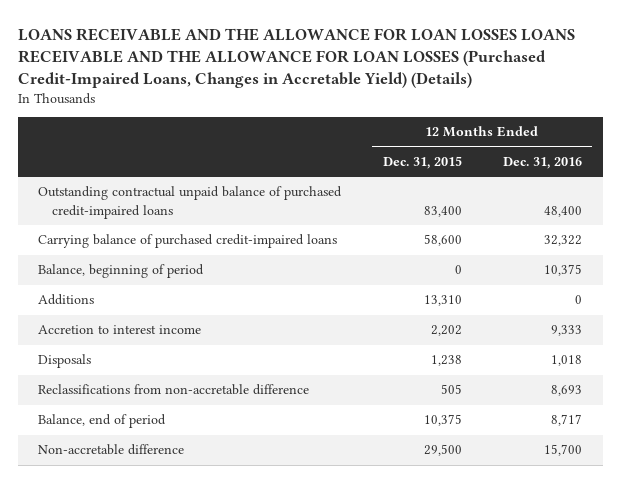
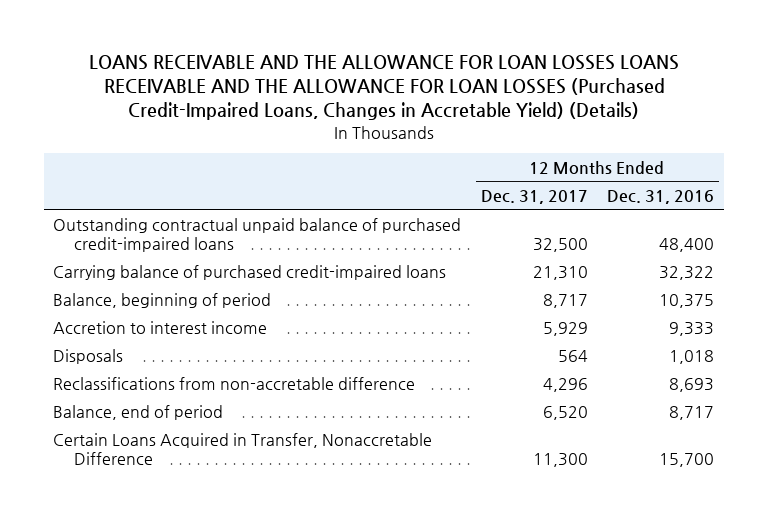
- | 12 Months Ended Dec. 31, 2015 | 12 Months Ended Dec. 31, 2016
+ | 12 Months Ended Dec. 31, 2017 | 12 Months Ended Dec. 31, 2016
- Additions | 13,310 | 0
- Non-accretable difference | 29,500 | 15,700
+ Certain Loans Acquired in Transfer, Nonaccretable Difference | 11,300 | 15,700

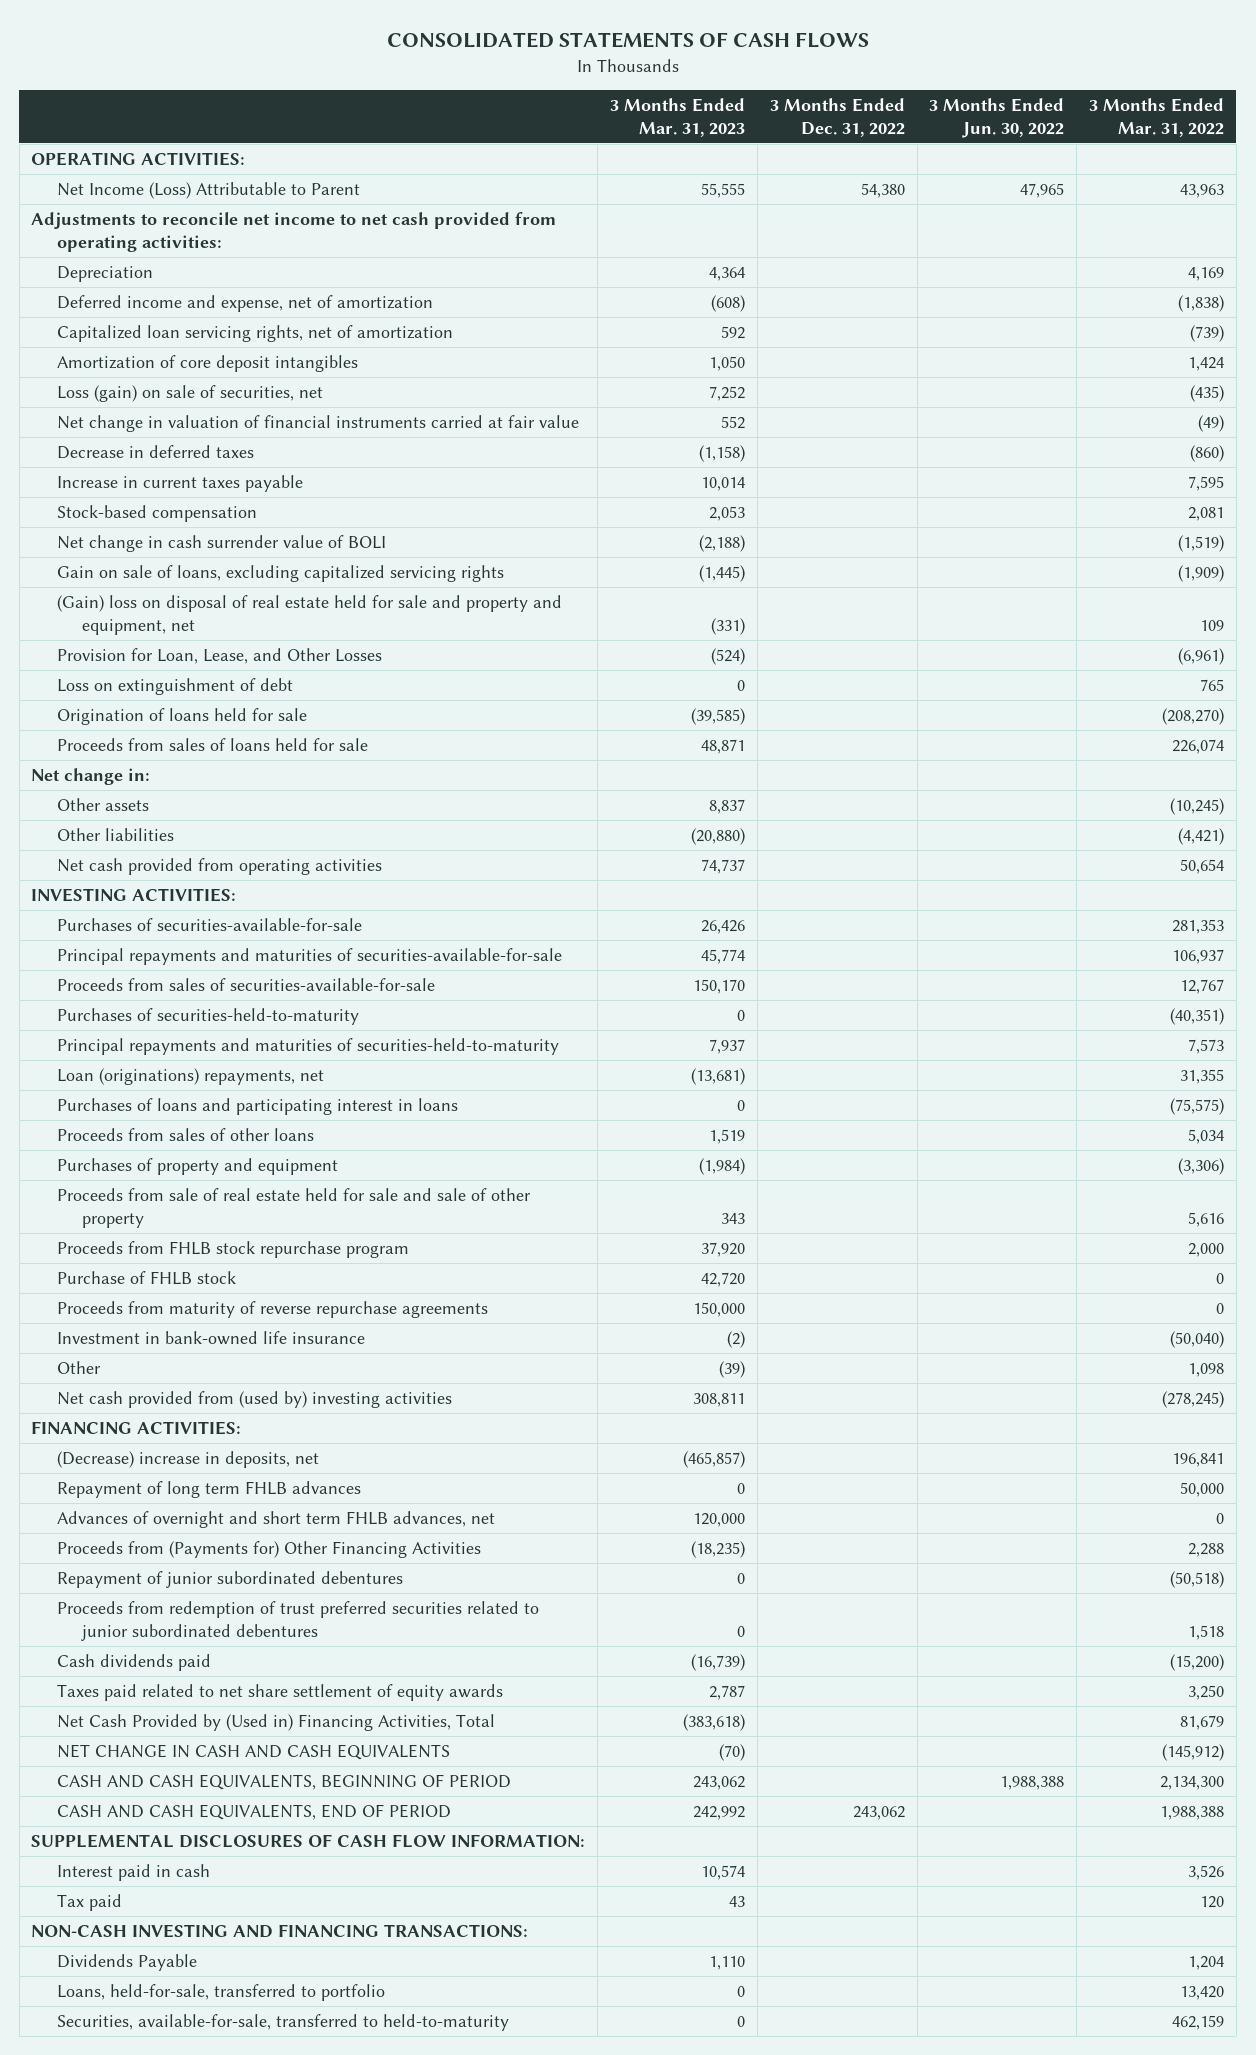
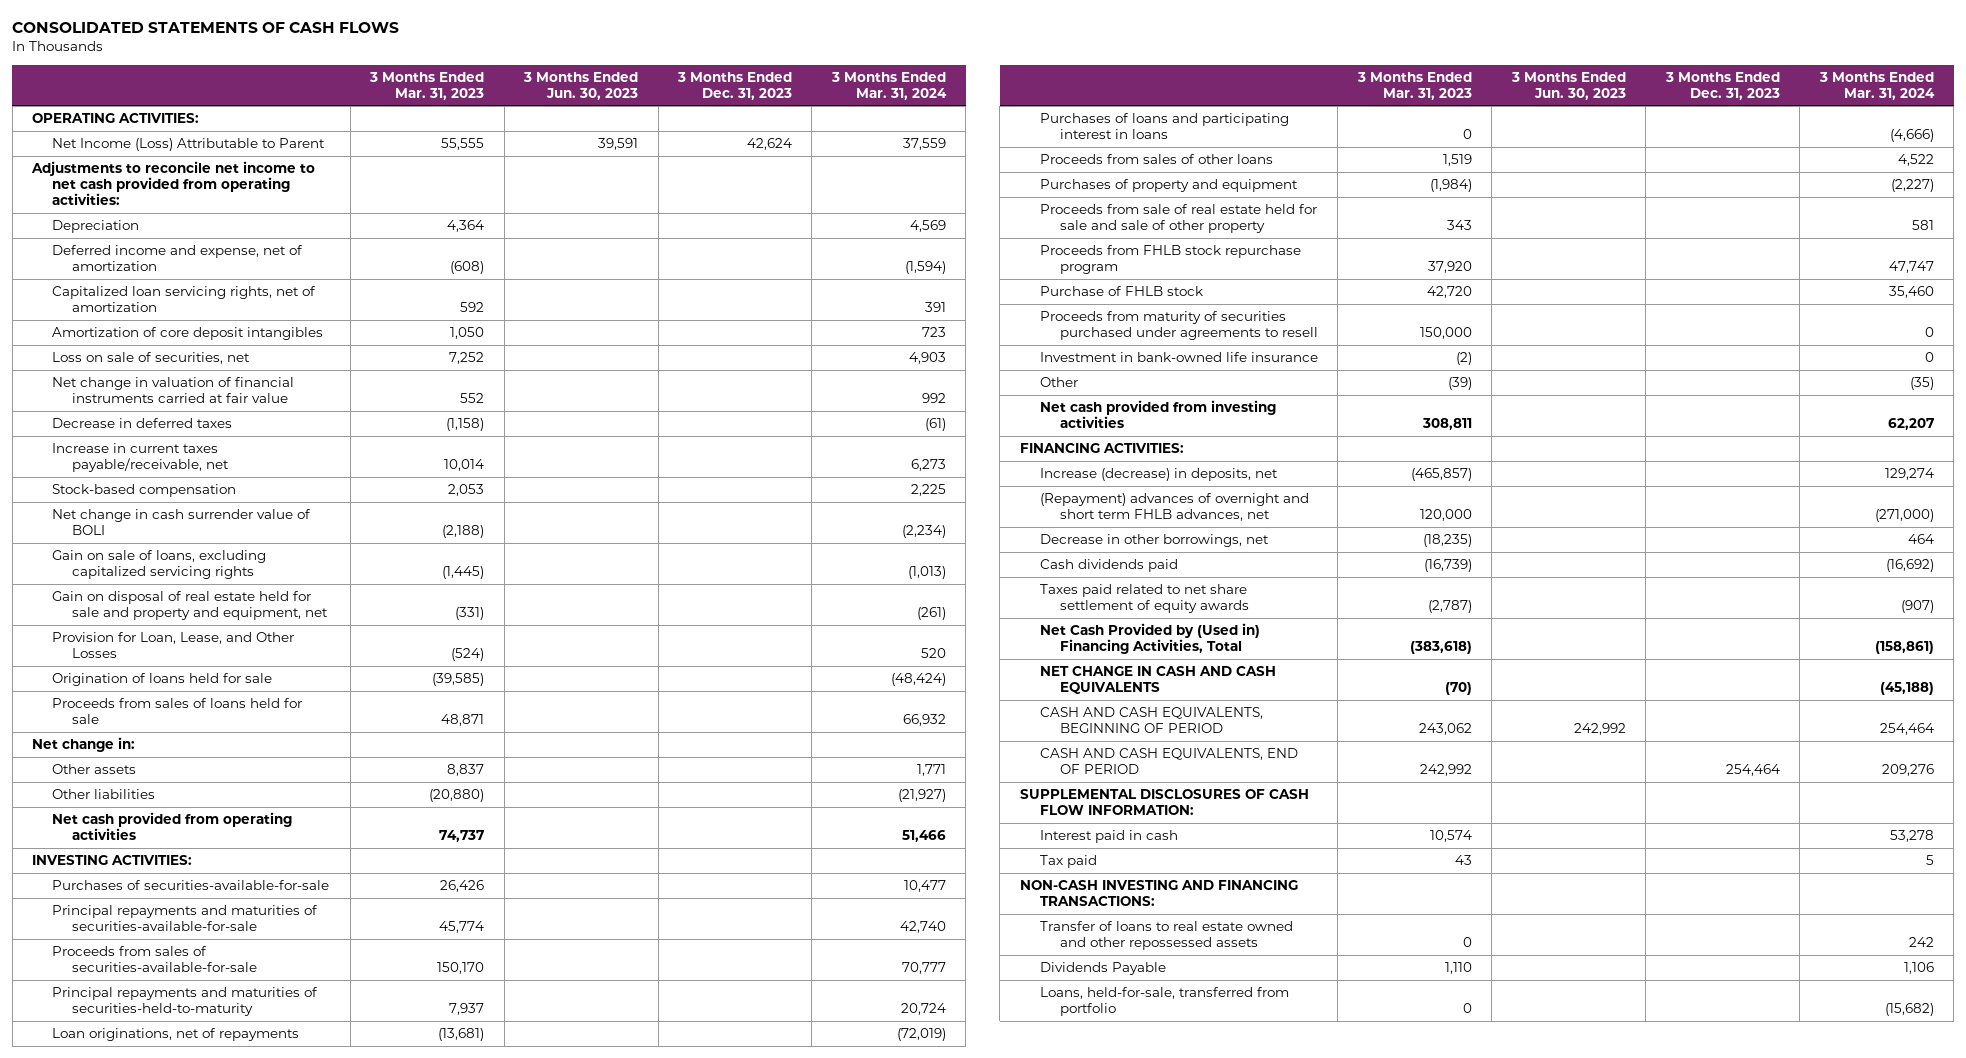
- | 3 Months Ended Mar. 31, 2023 | 3 Months Ended Dec. 31, 2022 | 3 Months Ended Jun. 30, 2022 | 3 Months Ended Mar. 31, 2022
+ | 3 Months Ended Mar. 31, 2023 | 3 Months Ended Jun. 30, 2023 | 3 Months Ended Dec. 31, 2023 | 3 Months Ended Mar. 31, 2024
- Loss (gain) on sale of securities, net | 7,252 | | | (435)
+ Loss on sale of securities, net | 7,252 | | | 4,903
- Increase in current taxes payable | 10,014 | | | 7,595
+ Increase in current taxes payable/receivable, net | 10,014 | | | 6,273
- (Gain) loss on disposal of real estate held for sale and property and equipment, net | (331) | | | 109
+ Gain on disposal of real estate held for sale and property and equipment, net | (331) | | | (261)
- Loss on extinguishment of debt | 0 | | | 765
- Purchases of securities-held-to-maturity | 0 | | | (40,351)
- Loan (originations) repayments, net | (13,681) | | | 31,355
+ Loan originations, net of repayments | (13,681) | | | (72,019)
- Proceeds from maturity of reverse repurchase agreements | 150,000 | | | 0
+ Proceeds from maturity of securities purchased under agreements to resell | 150,000 | | | 0
- Net cash provided from (used by) investing activities | 308,811 | | | (278,245)
+ Net cash provided from investing activities | 308,811 | | | 62,207
- (Decrease) increase in deposits, net | (465,857) | | | 196,841
- Repayment of long term FHLB advances | 0 | | | 50,000
- Advances of overnight and short term FHLB advances, net | 120,000 | | | 0
- Proceeds from (Payments for) Other Financing Activities | (18,235) | | | 2,288
- Repayment of junior subordinated debentures | 0 | | | (50,518)
- Proceeds from redemption of trust preferred securities related to junior subordinated debentures | 0 | | | 1,518
+ Increase (decrease) in deposits, net | (465,857) | | | 129,274
+ (Repayment) advances of overnight and short term FHLB advances, net | 120,000 | | | (271,000)
+ Decrease in other borrowings, net | (18,235) | | | 464
- Taxes paid related to net share settlement of equity awards | 2,787 | | | 3,250
+ Taxes paid related to net share settlement of equity awards | (2,787) | | | (907)
+ Transfer of loans to real estate owned and other repossessed assets | 0 | | | 242
- Loans, held-for-sale, transferred to portfolio | 0 | | | 13,420
- Securities, available-for-sale, transferred to held-to-maturity | 0 | | | 462,159
+ Loans, held-for-sale, transferred from portfolio | 0 | | | (15,682)

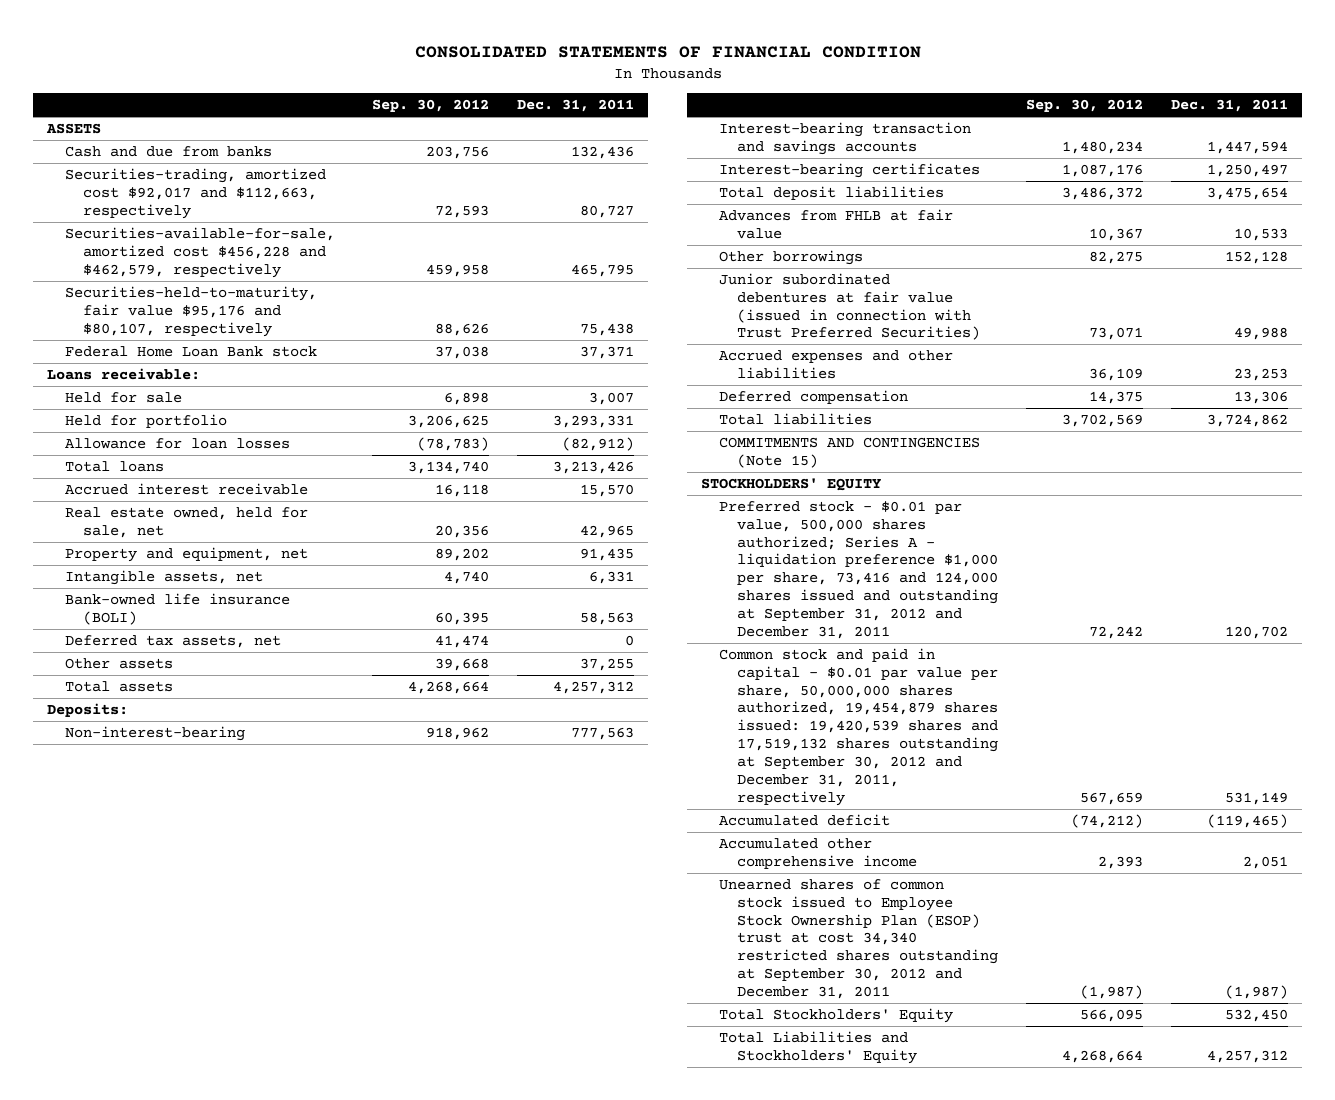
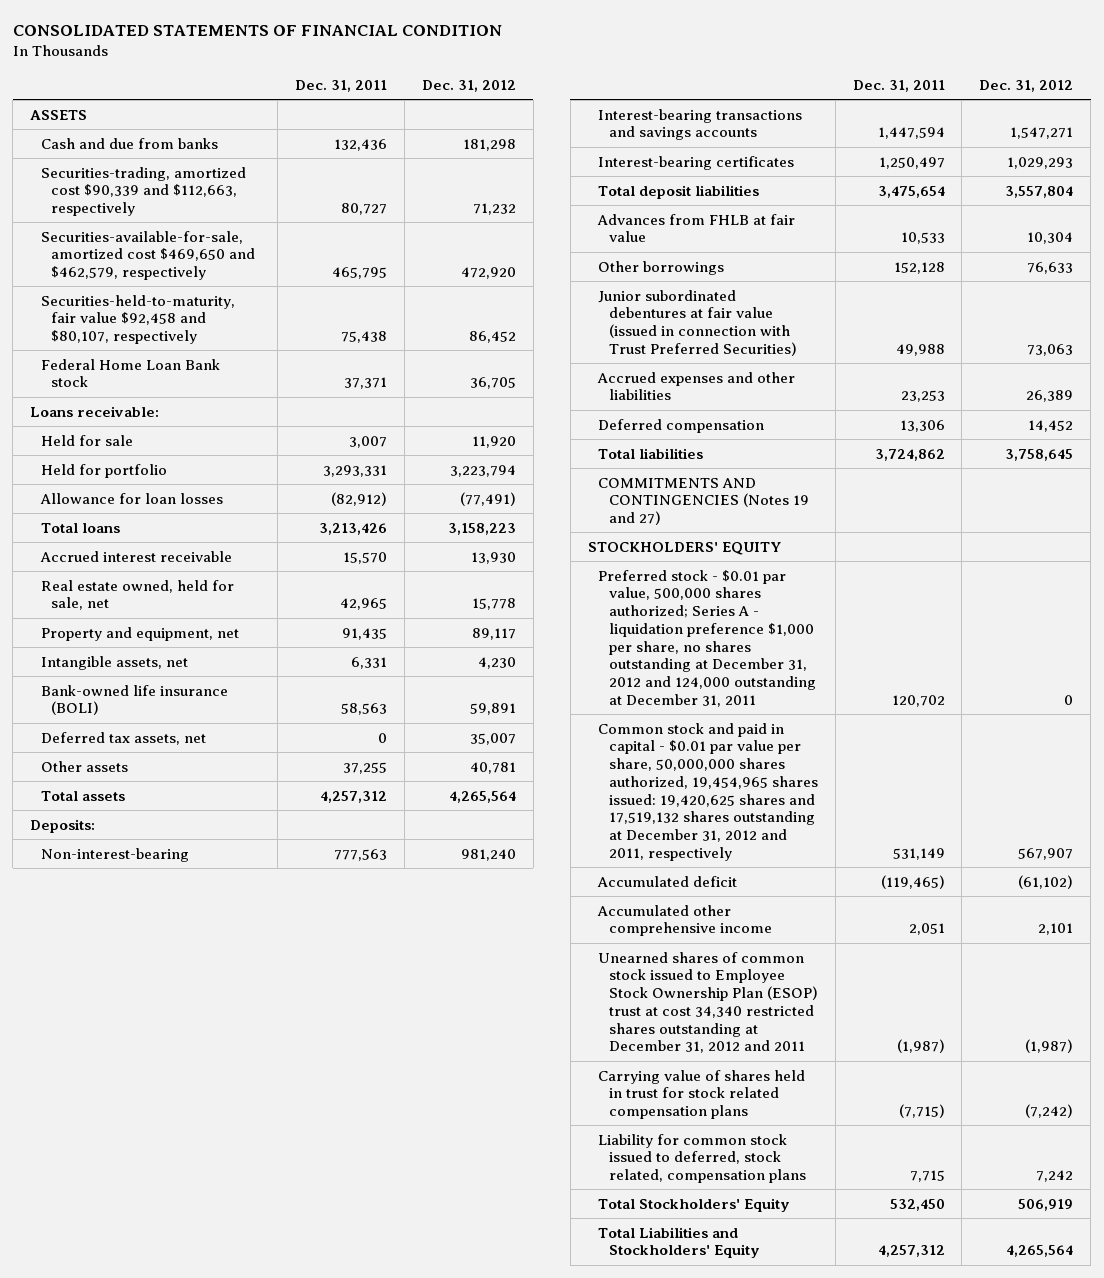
- | Sep. 30, 2012 | Dec. 31, 2011
+ | Dec. 31, 2011 | Dec. 31, 2012
- Securities-trading, amortized cost $92,017 and $112,663, respectively | 72,593 | 80,727
- Securities-available-for-sale, amortized cost $456,228 and $462,579, respectively | 459,958 | 465,795
- Securities-held-to-maturity, fair value $95,176 and $80,107, respectively | 88,626 | 75,438
+ Securities-trading, amortized cost $90,339 and $112,663, respectively | 80,727 | 71,232
+ Securities-available-for-sale, amortized cost $469,650 and $462,579, respectively | 465,795 | 472,920
+ Securities-held-to-maturity, fair value $92,458 and $80,107, respectively | 75,438 | 86,452
- Interest-bearing transaction and savings accounts | 1,480,234 | 1,447,594
+ Interest-bearing transactions and savings accounts | 1,447,594 | 1,547,271
- COMMITMENTS AND CONTINGENCIES (Note 15)
+ COMMITMENTS AND CONTINGENCIES (Notes 19 and 27)
- Preferred stock - $0.01 par value, 500,000 shares authorized; Series A - liquidation preference $1,000 per share, 73,416 and 124,000 shares issued and outstanding at September 31, 2012 and December 31, 2011 | 72,242 | 120,702
- Common stock and paid in capital - $0.01 par value per share, 50,000,000 shares authorized, 19,454,879 shares issued: 19,420,539 shares and 17,519,132 shares outstanding at September 30, 2012 and December 31, 2011, respectively | 567,659 | 531,149
+ Preferred stock - $0.01 par value, 500,000 shares authorized; Series A - liquidation preference $1,000 per share, no shares outstanding at December 31, 2012 and 124,000 outstanding at December 31, 2011 | 120,702 | 0
+ Common stock and paid in capital - $0.01 par value per share, 50,000,000 shares authorized, 19,454,965 shares issued: 19,420,625 shares and 17,519,132 shares outstanding at December 31, 2012 and 2011, respectively | 531,149 | 567,907
- Unearned shares of common stock issued to Employee Stock Ownership Plan (ESOP) trust at cost 34,340 restricted shares outstanding at September 30, 2012 and December 31, 2011 | (1,987) | (1,987)
+ Unearned shares of common stock issued to Employee Stock Ownership Plan (ESOP) trust at cost 34,340 restricted shares outstanding at December 31, 2012 and 2011 | (1,987) | (1,987)
+ Carrying value of shares held in trust for stock related compensation plans | (7,715) | (7,242)
+ Liability for common stock issued to deferred, stock related, compensation plans | 7,715 | 7,242

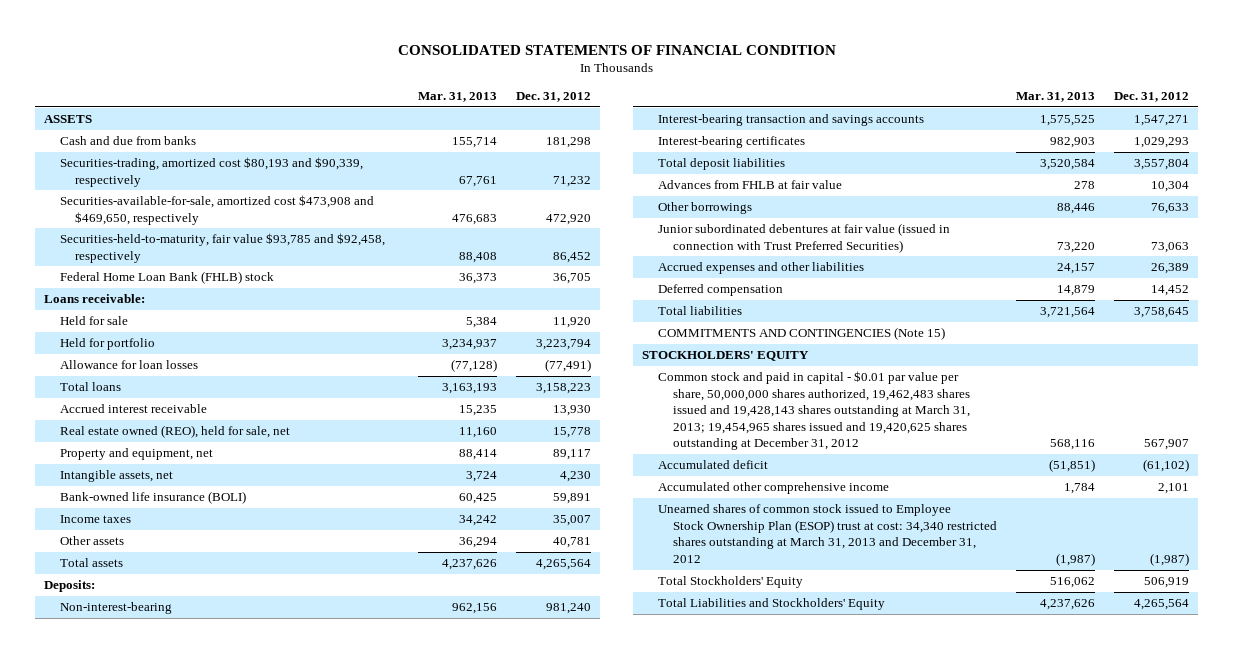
- | Dec. 31, 2011 | Dec. 31, 2012
+ | Mar. 31, 2013 | Dec. 31, 2012
- Securities-trading, amortized cost $90,339 and $112,663, respectively | 80,727 | 71,232
- Securities-available-for-sale, amortized cost $469,650 and $462,579, respectively | 465,795 | 472,920
- Securities-held-to-maturity, fair value $92,458 and $80,107, respectively | 75,438 | 86,452
- Federal Home Loan Bank stock | 37,371 | 36,705
+ Securities-trading, amortized cost $80,193 and $90,339, respectively | 67,761 | 71,232
+ Securities-available-for-sale, amortized cost $473,908 and $469,650, respectively | 476,683 | 472,920
+ Securities-held-to-maturity, fair value $93,785 and $92,458, respectively | 88,408 | 86,452
+ Federal Home Loan Bank (FHLB) stock | 36,373 | 36,705
- Real estate owned, held for sale, net | 42,965 | 15,778
+ Real estate owned (REO), held for sale, net | 11,160 | 15,778
- Deferred tax assets, net | 0 | 35,007
+ Income taxes | 34,242 | 35,007
- Interest-bearing transactions and savings accounts | 1,447,594 | 1,547,271
+ Interest-bearing transaction and savings accounts | 1,575,525 | 1,547,271
- COMMITMENTS AND CONTINGENCIES (Notes 19 and 27)
+ COMMITMENTS AND CONTINGENCIES (Note 15)
- Preferred stock - $0.01 par value, 500,000 shares authorized; Series A - liquidation preference $1,000 per share, no shares outstanding at December 31, 2012 and 124,000 outstanding at December 31, 2011 | 120,702 | 0
- Common stock and paid in capital - $0.01 par value per share, 50,000,000 shares authorized, 19,454,965 shares issued: 19,420,625 shares and 17,519,132 shares outstanding at December 31, 2012 and 2011, respectively | 531,149 | 567,907
+ Common stock and paid in capital - $0.01 par value per share, 50,000,000 shares authorized, 19,462,483 shares issued and 19,428,143 shares outstanding at March 31, 2013; 19,454,965 shares issued and 19,420,625 shares outstanding at December 31, 2012 | 568,116 | 567,907
- Unearned shares of common stock issued to Employee Stock Ownership Plan (ESOP) trust at cost 34,340 restricted shares outstanding at December 31, 2012 and 2011 | (1,987) | (1,987)
- Carrying value of shares held in trust for stock related compensation plans | (7,715) | (7,242)
- Liability for common stock issued to deferred, stock related, compensation plans | 7,715 | 7,242
+ Unearned shares of common stock issued to Employee Stock Ownership Plan (ESOP) trust at cost: 34,340 restricted shares outstanding at March 31, 2013 and December 31, 2012 | (1,987) | (1,987)

